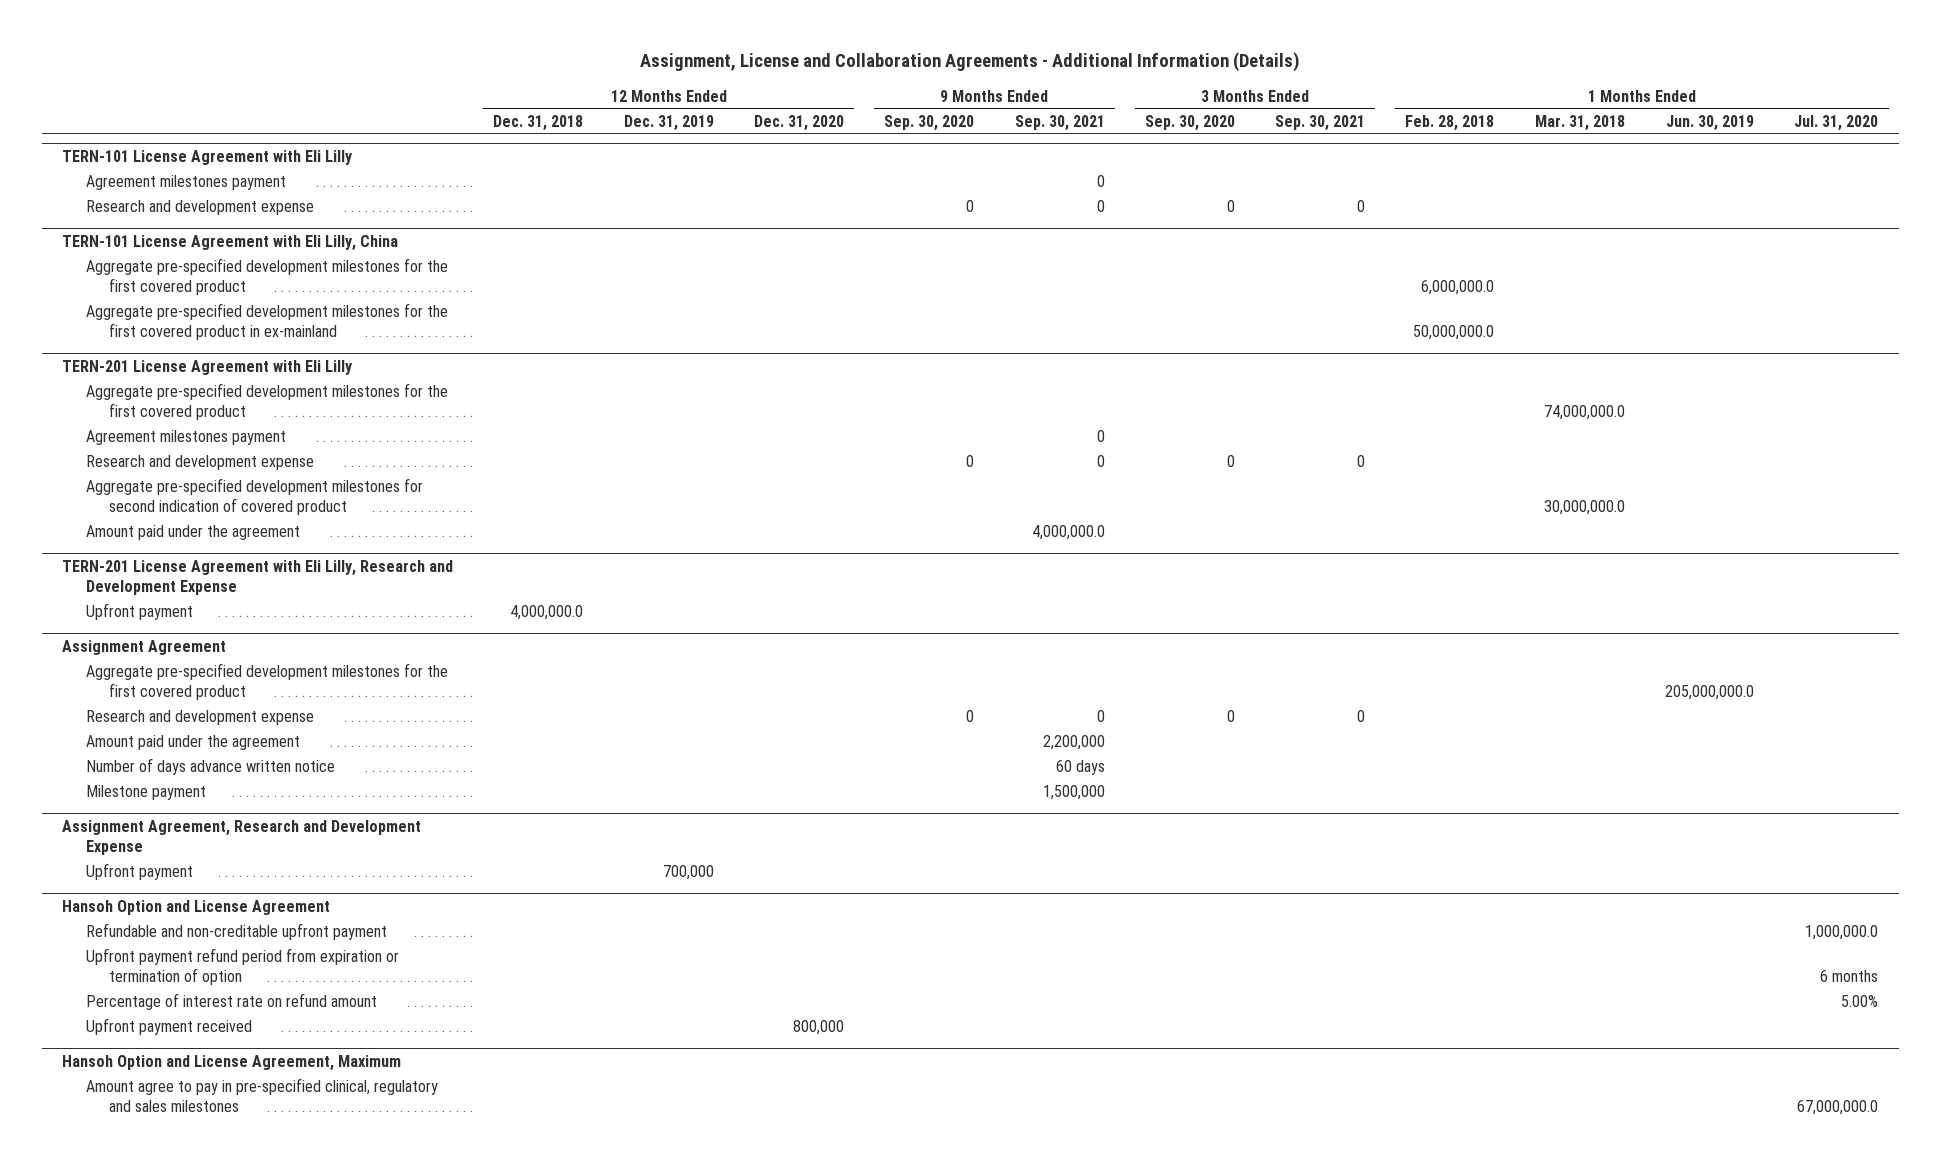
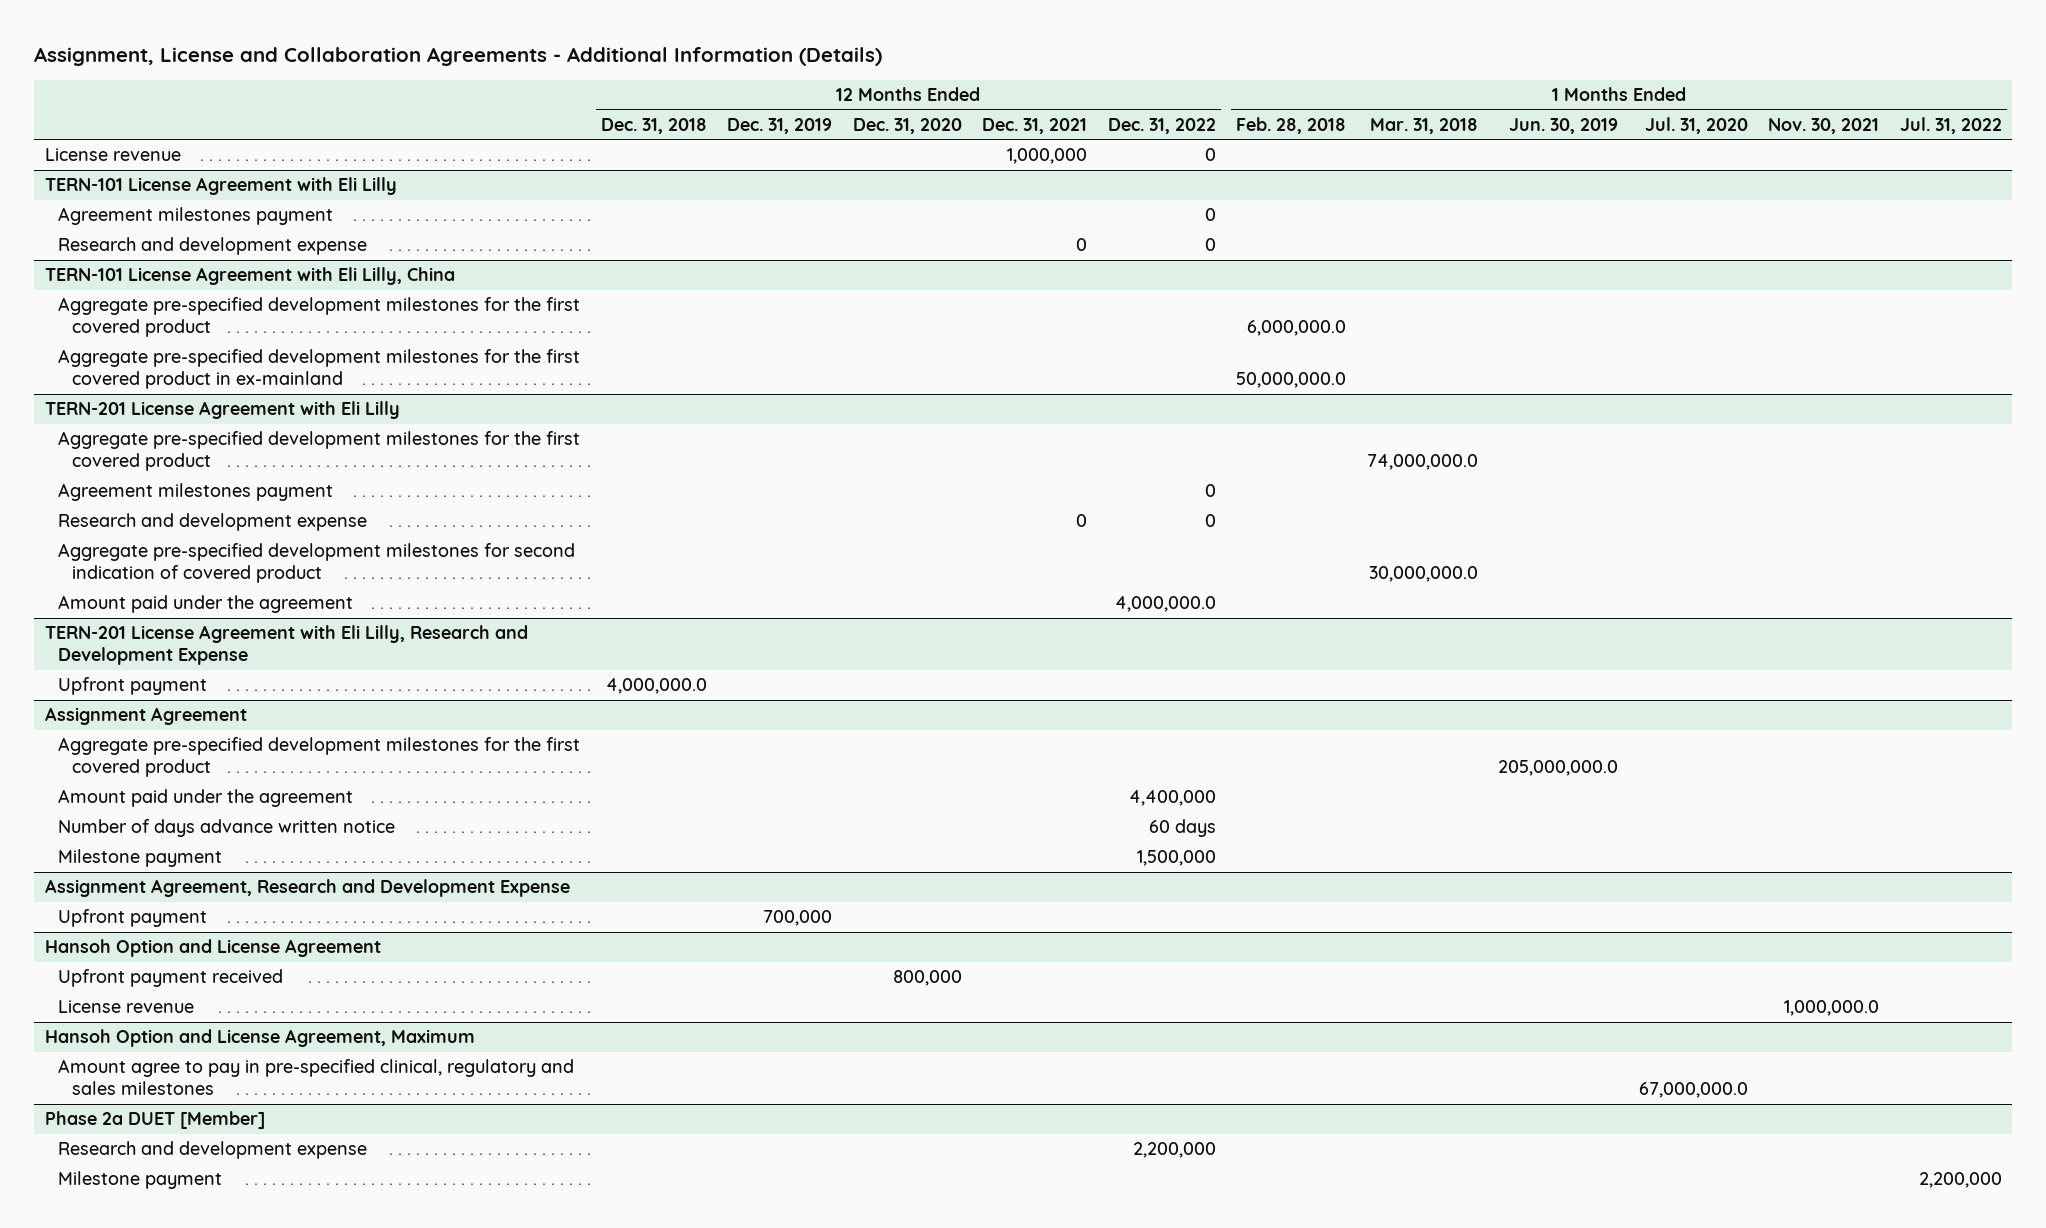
- | 12 Months Ended Dec. 31, 2018 | 12 Months Ended Dec. 31, 2019 | 12 Months Ended Dec. 31, 2020 | 9 Months Ended Sep. 30, 2020 | 9 Months Ended Sep. 30, 2021 | 3 Months Ended Sep. 30, 2020 | 3 Months Ended Sep. 30, 2021 | 1 Months Ended Feb. 28, 2018 | 1 Months Ended Mar. 31, 2018 | 1 Months Ended Jun. 30, 2019 | 1 Months Ended Jul. 31, 2020
+ | 12 Months Ended Dec. 31, 2018 | 12 Months Ended Dec. 31, 2019 | 12 Months Ended Dec. 31, 2020 | 12 Months Ended Dec. 31, 2021 | 12 Months Ended Dec. 31, 2022 | 1 Months Ended Feb. 28, 2018 | 1 Months Ended Mar. 31, 2018 | 1 Months Ended Jun. 30, 2019 | 1 Months Ended Jul. 31, 2020 | 1 Months Ended Nov. 30, 2021 | 1 Months Ended Jul. 31, 2022
+ License revenue | | | | 1,000,000 | 0 | | | | | |
@ Assignment Agreement
- Research and development expense | | | | 0 | 0 | 0 | 0 | | | |
@ Hansoh Option and License Agreement
- Refundable and non-creditable upfront payment | | | | | | | | | | | 1,000,000.0
- Upfront payment refund period from expiration or termination of option | | | | | | | | | | | 6 months
- Percentage of interest rate on refund amount | | | | | | | | | | | 5.00%
+ License revenue | | | | | | | | | | 1,000,000.0 |
+ Phase 2a DUET [Member]
+ Research and development expense | | | | | 2,200,000 | | | | | |
+ Milestone payment | | | | | | | | | | | 2,200,000

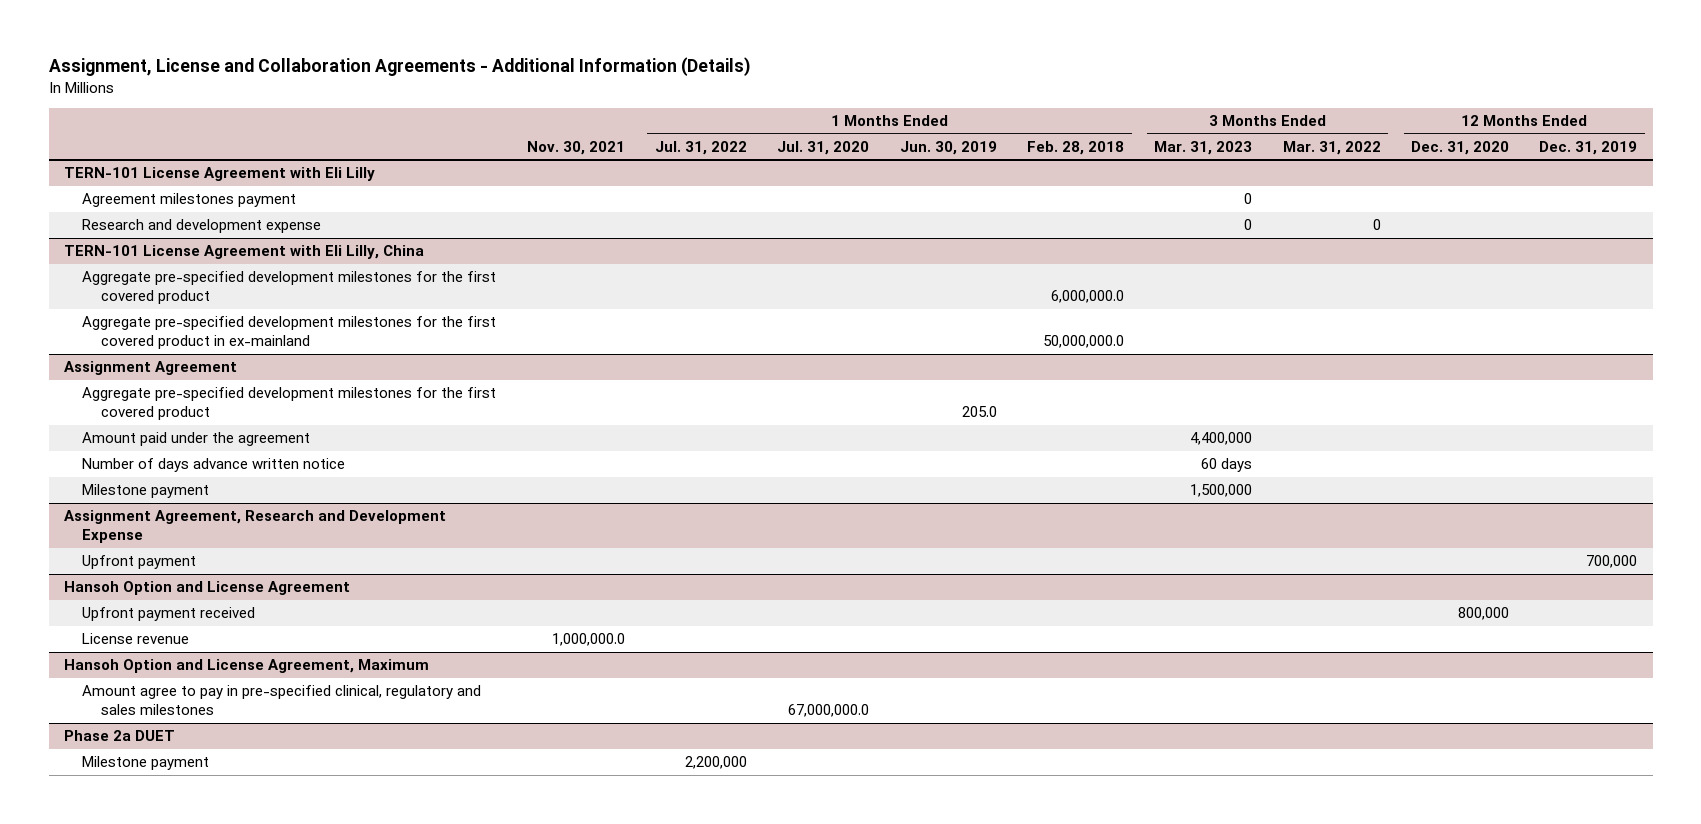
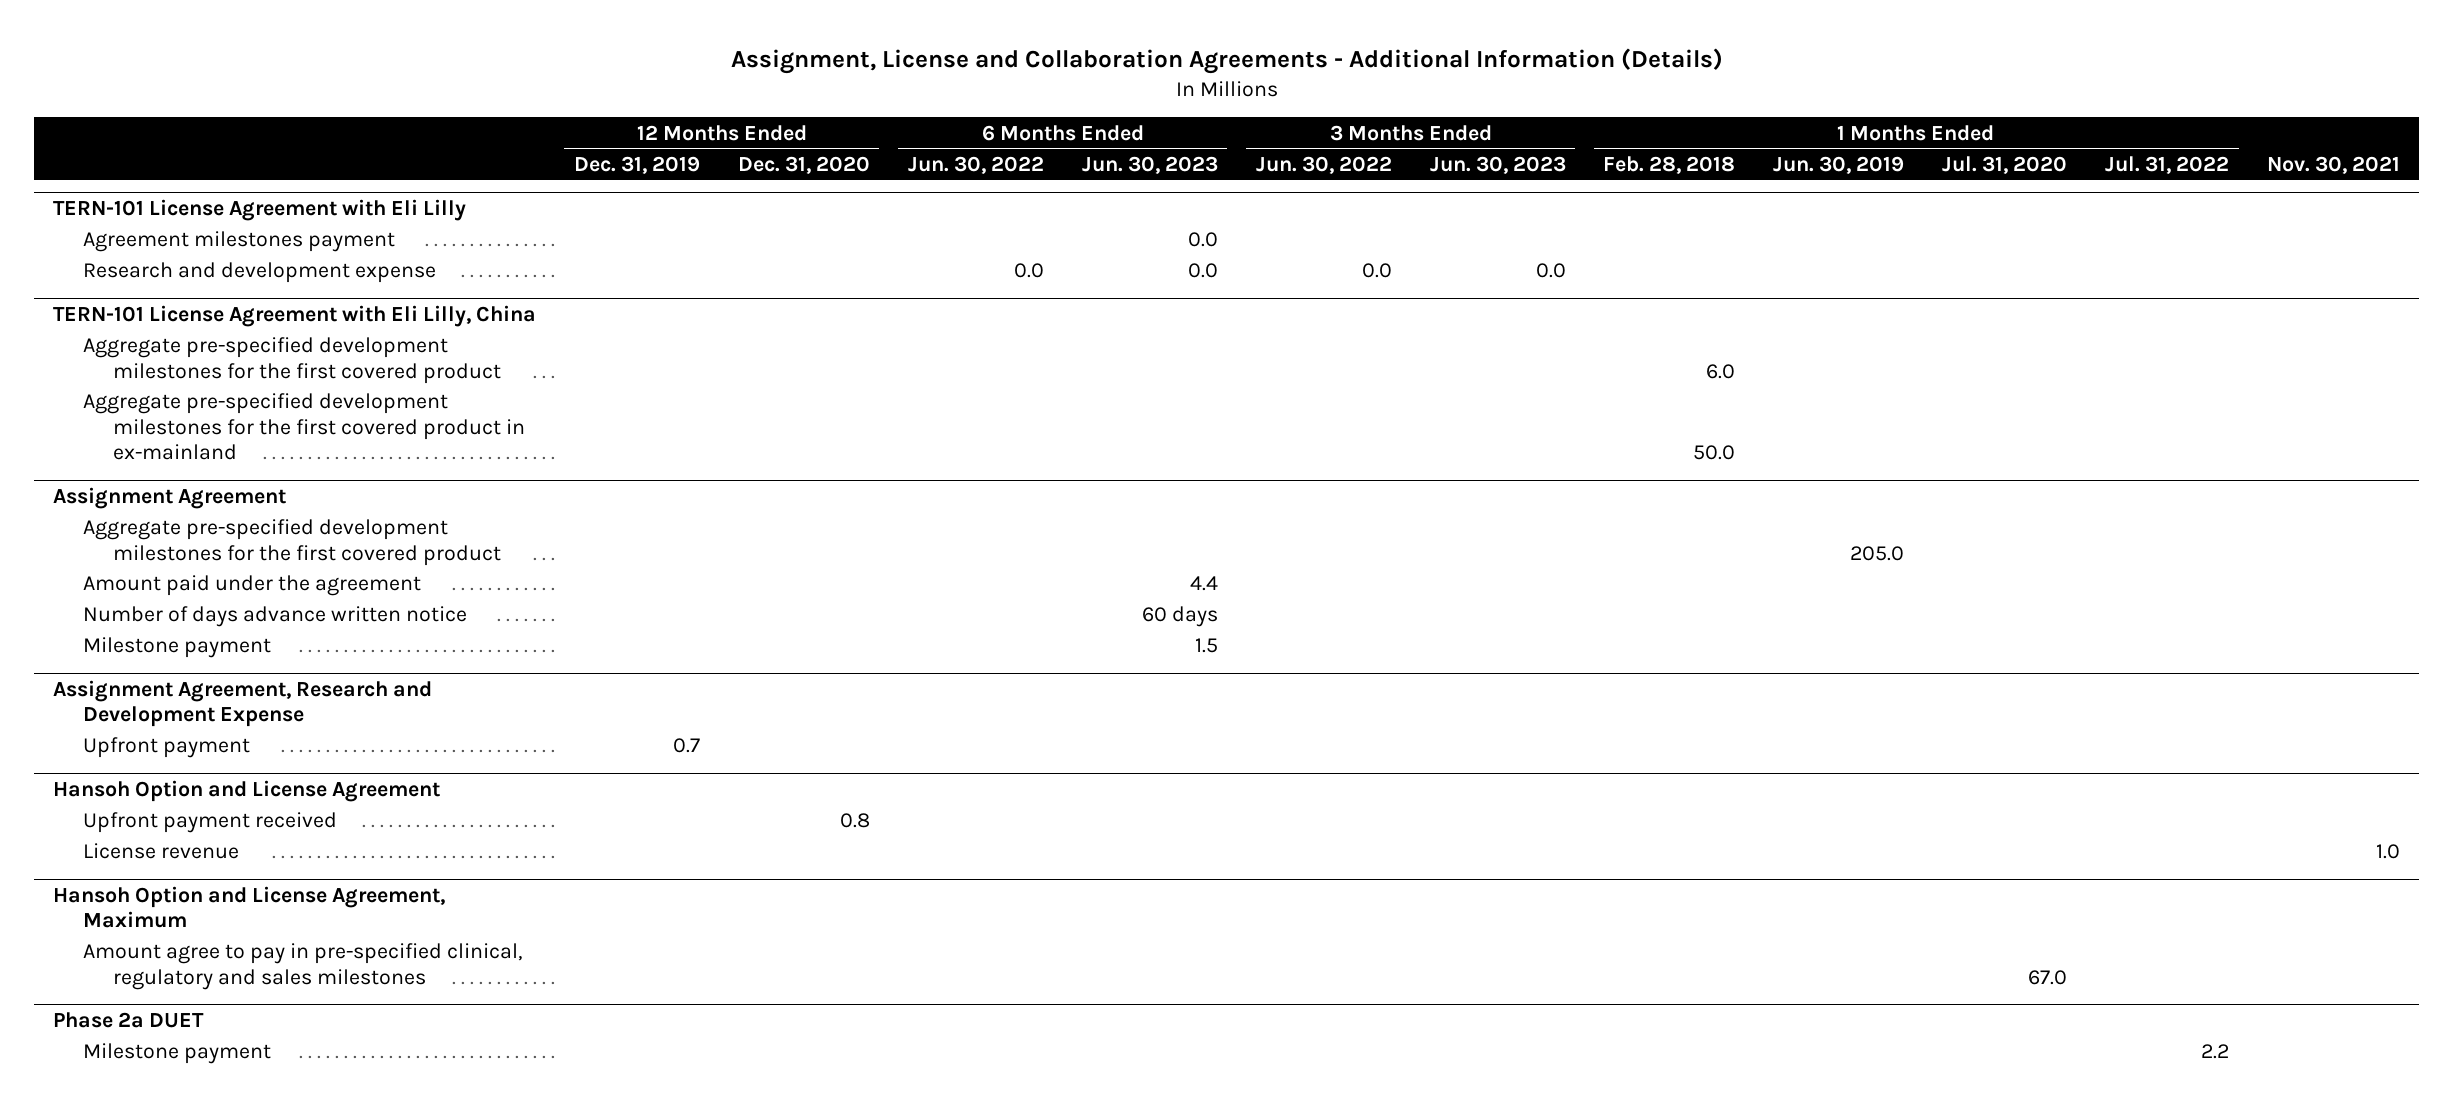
- | Nov. 30, 2021 | 1 Months Ended Jul. 31, 2022 | 1 Months Ended Jul. 31, 2020 | 1 Months Ended Jun. 30, 2019 | 1 Months Ended Feb. 28, 2018 | 3 Months Ended Mar. 31, 2023 | 3 Months Ended Mar. 31, 2022 | 12 Months Ended Dec. 31, 2020 | 12 Months Ended Dec. 31, 2019
+ | 12 Months Ended Dec. 31, 2019 | 12 Months Ended Dec. 31, 2020 | 6 Months Ended Jun. 30, 2022 | 6 Months Ended Jun. 30, 2023 | 3 Months Ended Jun. 30, 2022 | 3 Months Ended Jun. 30, 2023 | 1 Months Ended Feb. 28, 2018 | 1 Months Ended Jun. 30, 2019 | 1 Months Ended Jul. 31, 2020 | 1 Months Ended Jul. 31, 2022 | Nov. 30, 2021
@ TERN-101 License Agreement with Eli Lilly, China
- Aggregate pre-specified development milestones for the first covered product | | | | | 6,000,000.0 | | | |
- Aggregate pre-specified development milestones for the first covered product in ex-mainland | | | | | 50,000,000.0 | | | |
+ Aggregate pre-specified development milestones for the first covered product | | | | | | | 6.0 | | | |
+ Aggregate pre-specified development milestones for the first covered product in ex-mainland | | | | | | | 50.0 | | | |
@ Assignment Agreement, Research and Development Expense
- Upfront payment | | | | | | | | | 700,000
+ Upfront payment | 0.7 | | | | | | | | | |
@ Hansoh Option and License Agreement
- Upfront payment received | | | | | | | | 800,000 |
- License revenue | 1,000,000.0 | | | | | | | |
+ Upfront payment received | | 0.8 | | | | | | | | |
+ License revenue | | | | | | | | | | | 1.0
@ Hansoh Option and License Agreement, Maximum
- Amount agree to pay in pre-specified clinical, regulatory and sales milestones | | | 67,000,000.0 | | | | | |
+ Amount agree to pay in pre-specified clinical, regulatory and sales milestones | | | | | | | | | 67.0 | |
@ Phase 2a DUET
- Milestone payment | | 2,200,000 | | | | | | |
+ Milestone payment | | | | | | | | | | 2.2 |

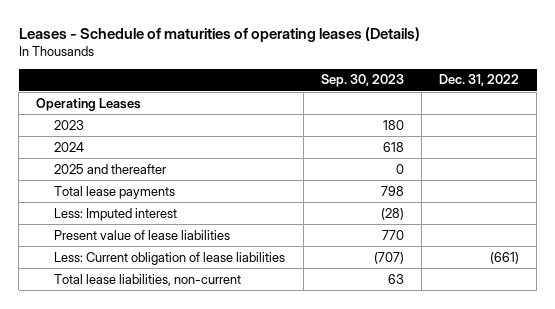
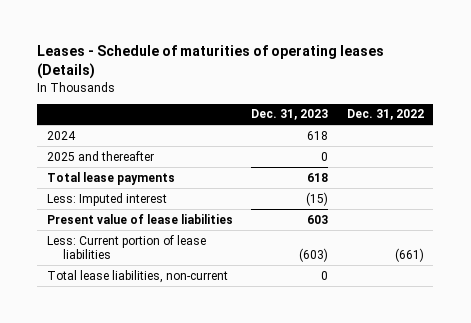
- | Sep. 30, 2023 | Dec. 31, 2022
+ | Dec. 31, 2023 | Dec. 31, 2022
- Operating Leases
- 2023 | 180 |
- Less: Current obligation of lease liabilities | (707) | (661)
+ Less: Current portion of lease liabilities | (603) | (661)

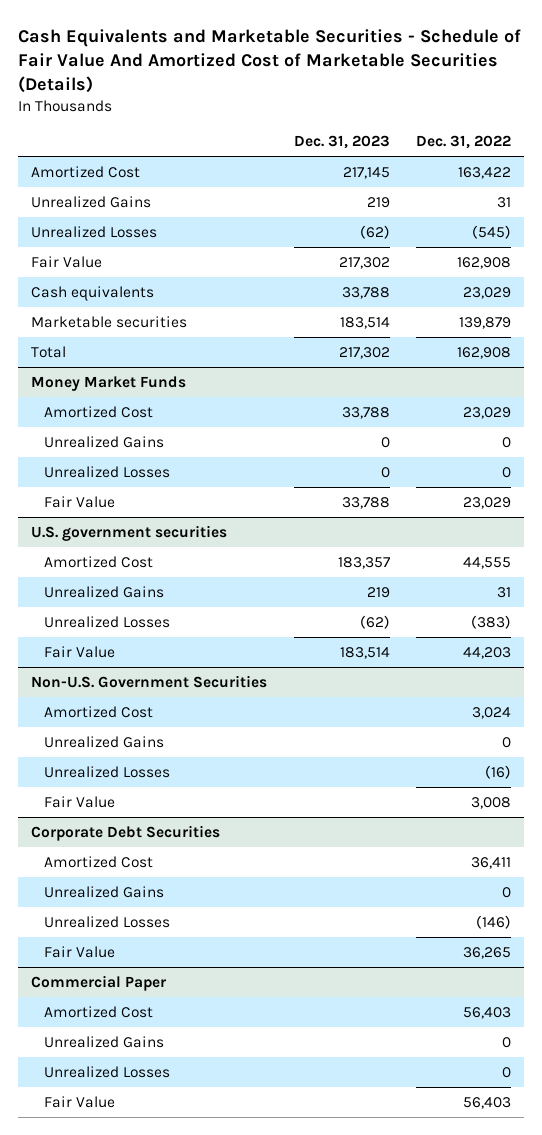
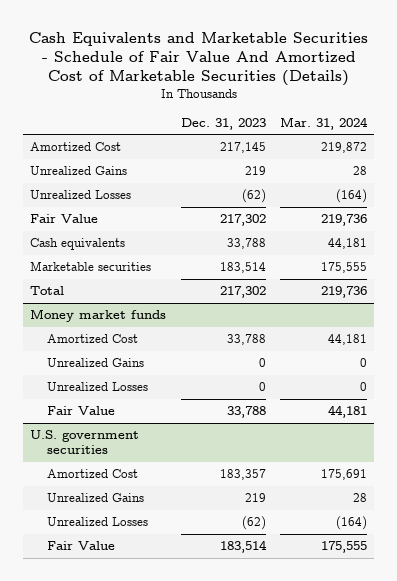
- | Dec. 31, 2023 | Dec. 31, 2022
+ | Dec. 31, 2023 | Mar. 31, 2024
- Money Market Funds
+ Money market funds
- Non-U.S. Government Securities
- Amortized Cost | | 3,024
- Unrealized Gains | | 0
- Unrealized Losses | | (16)
- Fair Value | | 3,008
- Corporate Debt Securities
- Amortized Cost | | 36,411
- Unrealized Gains | | 0
- Unrealized Losses | | (146)
- Fair Value | | 36,265
- Commercial Paper
- Amortized Cost | | 56,403
- Unrealized Gains | | 0
- Unrealized Losses | | 0
- Fair Value | | 56,403

